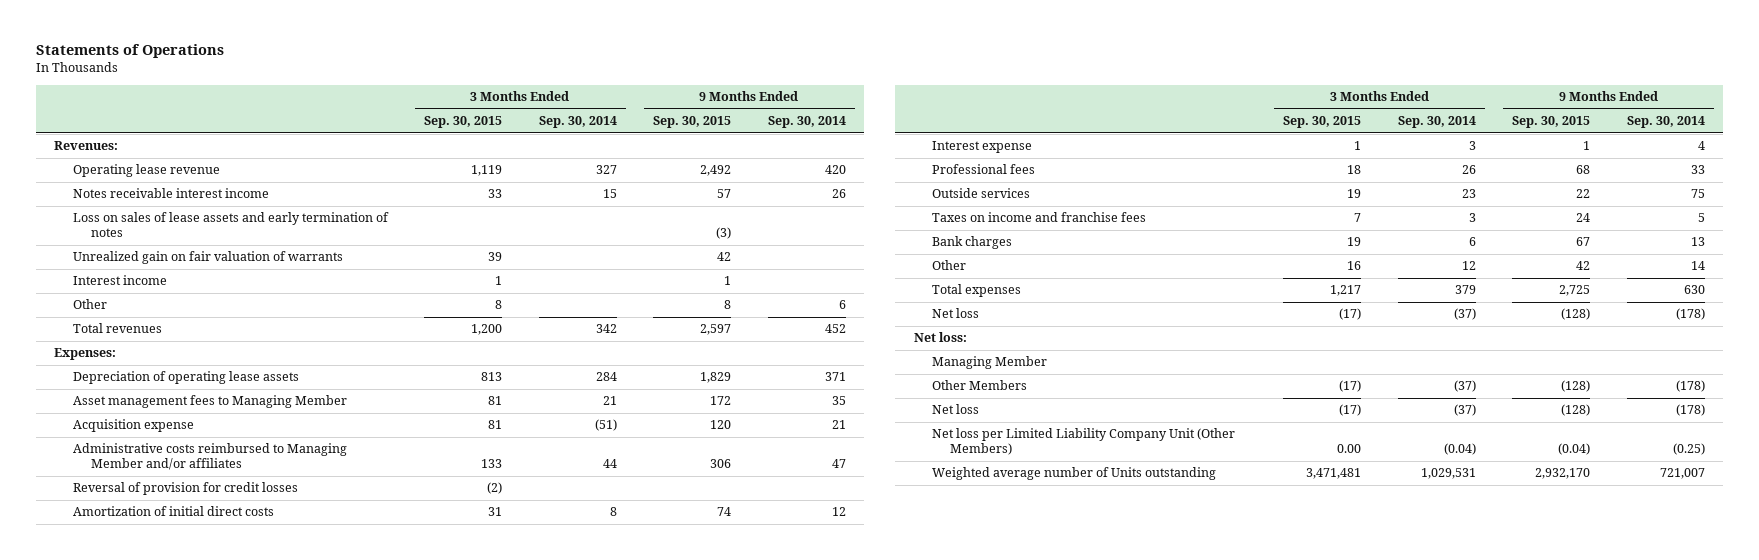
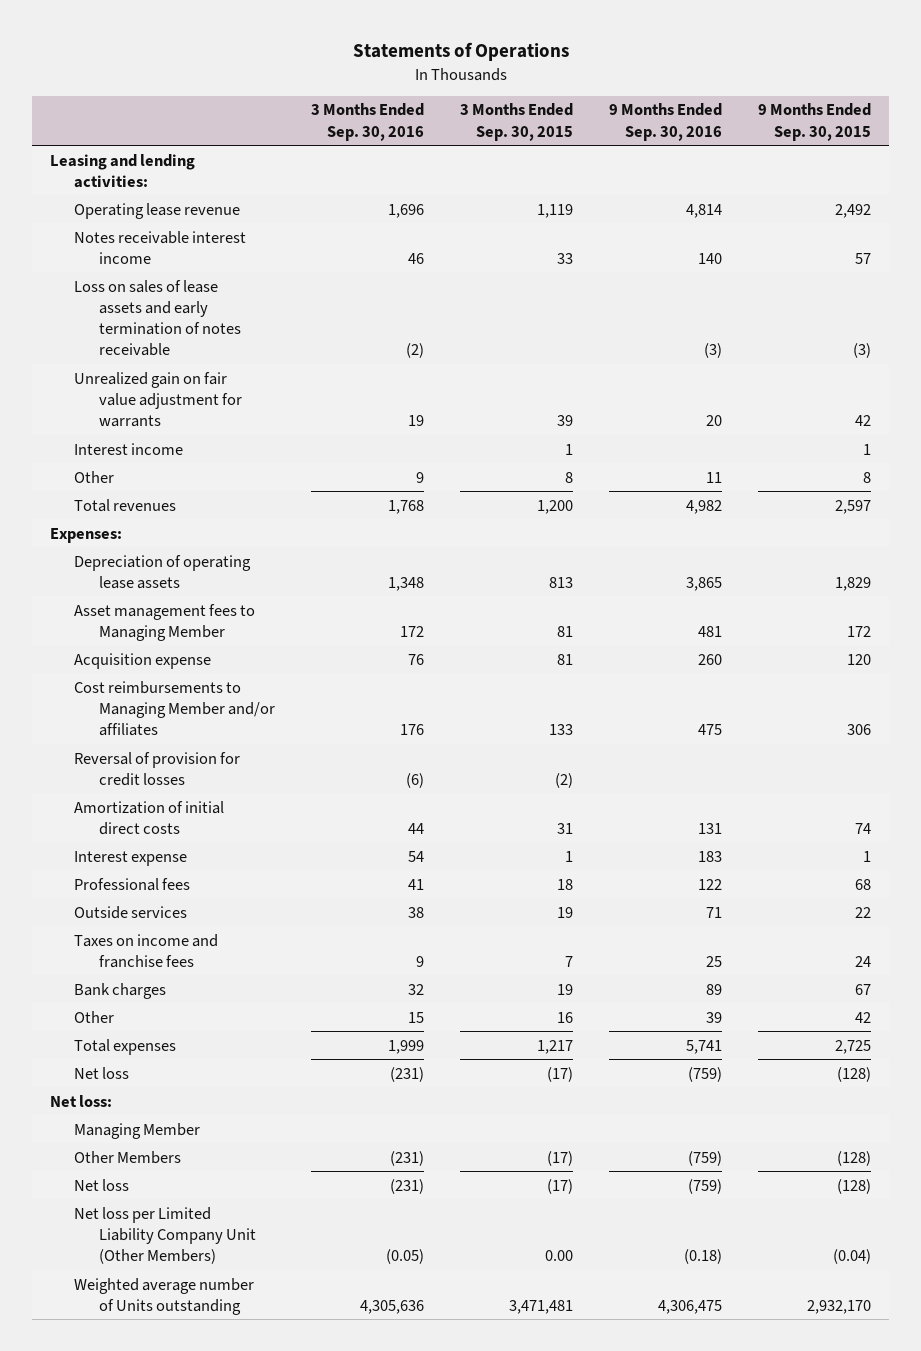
- | 3 Months Ended Sep. 30, 2015 | 3 Months Ended Sep. 30, 2014 | 9 Months Ended Sep. 30, 2015 | 9 Months Ended Sep. 30, 2014
+ | 3 Months Ended Sep. 30, 2016 | 3 Months Ended Sep. 30, 2015 | 9 Months Ended Sep. 30, 2016 | 9 Months Ended Sep. 30, 2015
- Revenues:
+ Leasing and lending activities:
- Loss on sales of lease assets and early termination of notes | | | (3) |
- Unrealized gain on fair valuation of warrants | 39 | | 42 |
+ Loss on sales of lease assets and early termination of notes receivable | (2) | | (3) | (3)
+ Unrealized gain on fair value adjustment for warrants | 19 | 39 | 20 | 42
- Administrative costs reimbursed to Managing Member and/or affiliates | 133 | 44 | 306 | 47
+ Cost reimbursements to Managing Member and/or affiliates | 176 | 133 | 475 | 306

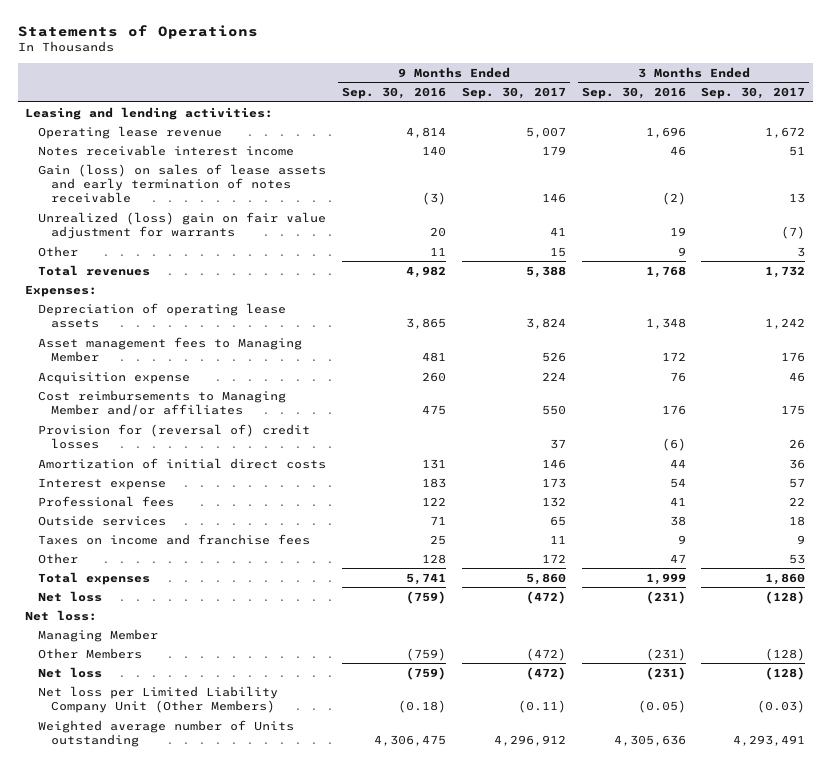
- | 3 Months Ended Sep. 30, 2016 | 3 Months Ended Sep. 30, 2015 | 9 Months Ended Sep. 30, 2016 | 9 Months Ended Sep. 30, 2015
+ | 9 Months Ended Sep. 30, 2016 | 9 Months Ended Sep. 30, 2017 | 3 Months Ended Sep. 30, 2016 | 3 Months Ended Sep. 30, 2017
- Loss on sales of lease assets and early termination of notes receivable | (2) | | (3) | (3)
- Unrealized gain on fair value adjustment for warrants | 19 | 39 | 20 | 42
- Interest income | | 1 | | 1
+ Gain (loss) on sales of lease assets and early termination of notes receivable | (3) | 146 | (2) | 13
+ Unrealized (loss) gain on fair value adjustment for warrants | 20 | 41 | 19 | (7)
- Reversal of provision for credit losses | (6) | (2) | |
+ Provision for (reversal of) credit losses | | 37 | (6) | 26
- Bank charges | 32 | 19 | 89 | 67
- Other | 15 | 16 | 39 | 42
+ Other | 128 | 172 | 47 | 53

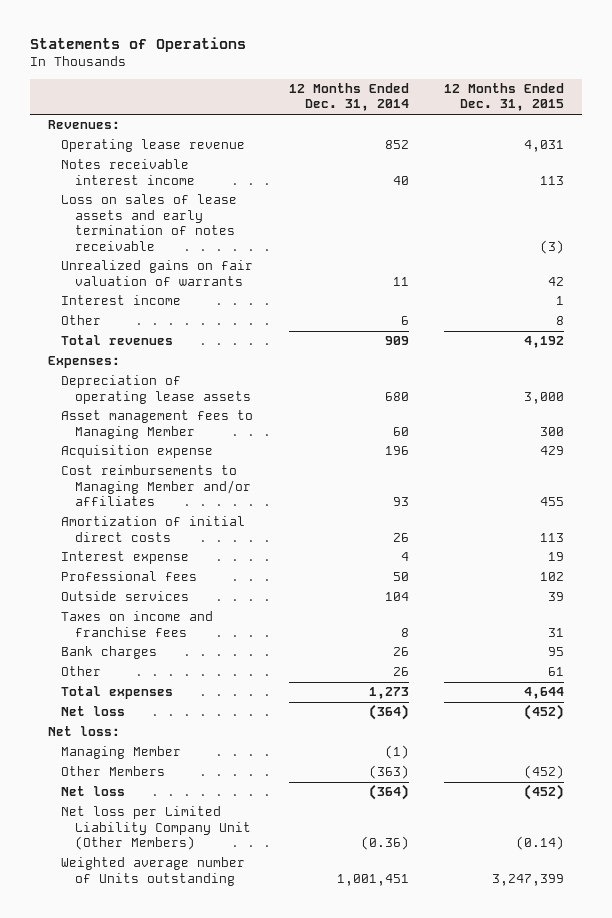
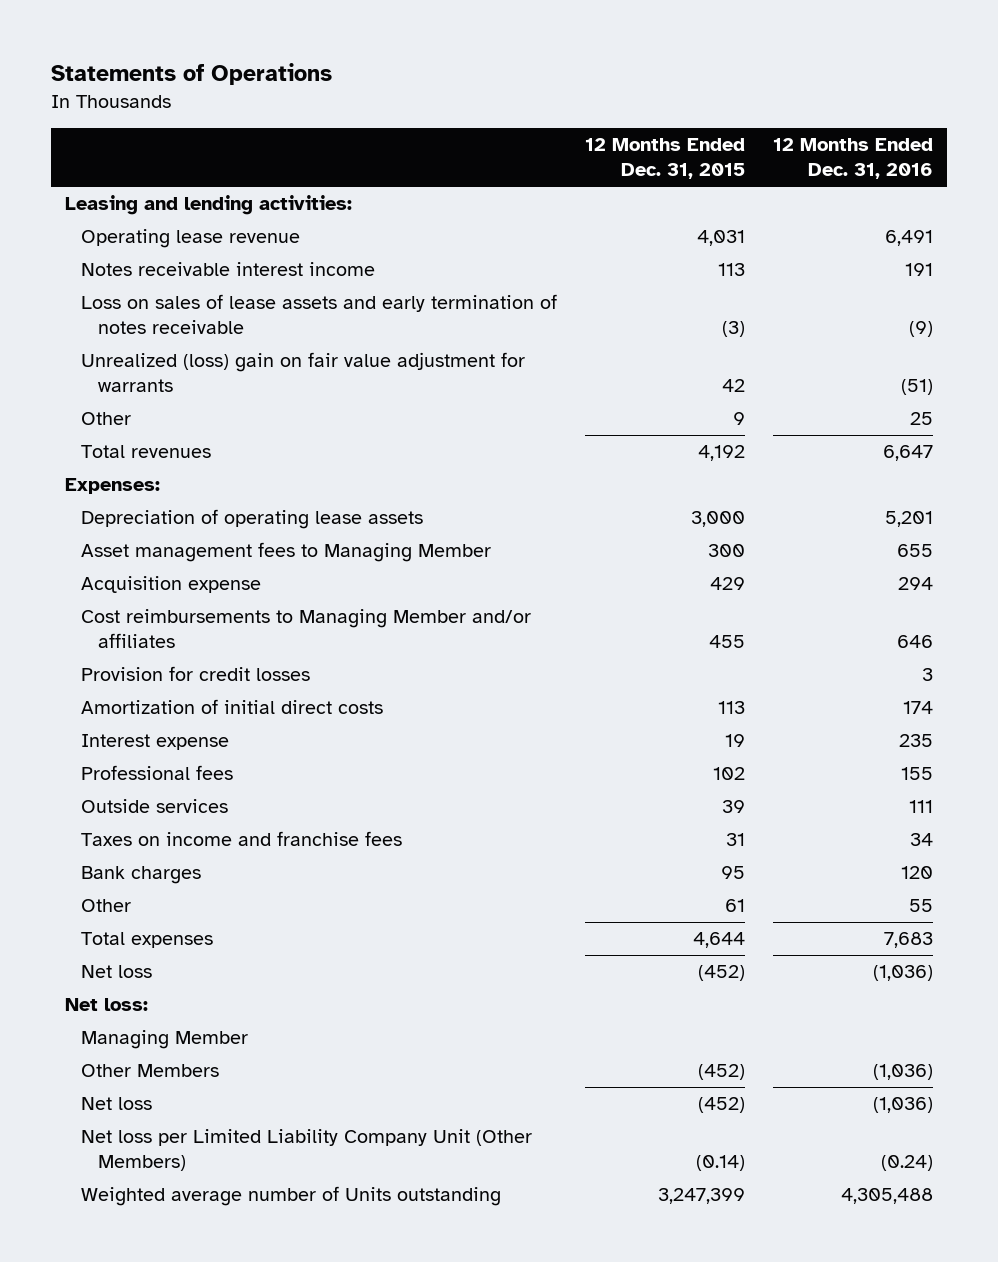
- | 12 Months Ended Dec. 31, 2014 | 12 Months Ended Dec. 31, 2015
+ | 12 Months Ended Dec. 31, 2015 | 12 Months Ended Dec. 31, 2016
- Revenues:
+ Leasing and lending activities:
- Unrealized gains on fair valuation of warrants | 11 | 42
- Interest income | | 1
- Other | 6 | 8
+ Unrealized (loss) gain on fair value adjustment for warrants | 42 | (51)
+ Other | 9 | 25
+ Provision for credit losses | | 3

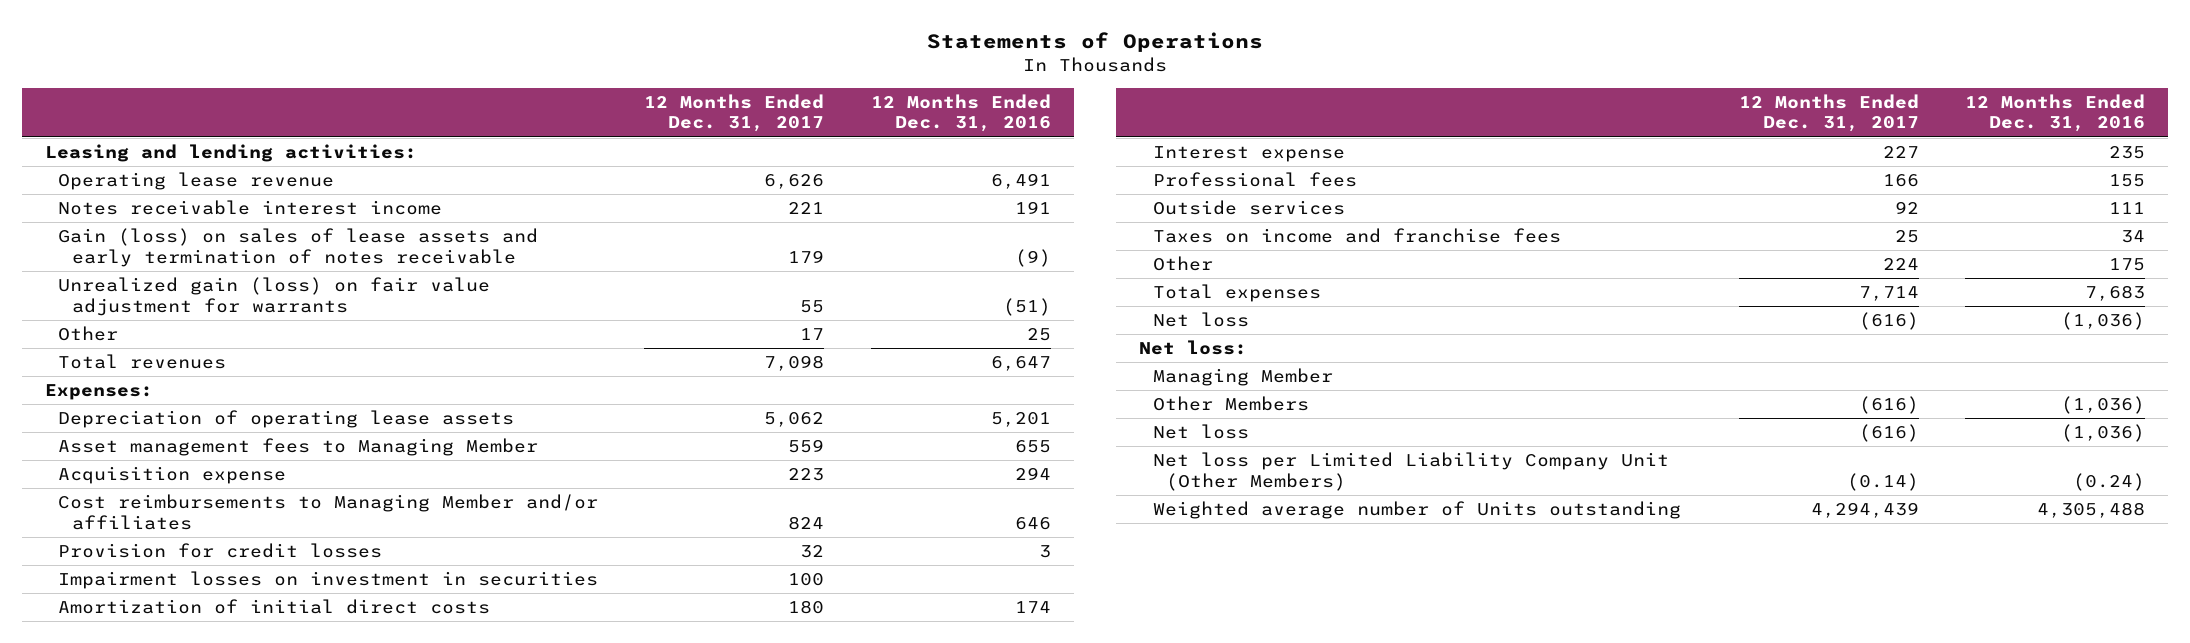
- | 12 Months Ended Dec. 31, 2015 | 12 Months Ended Dec. 31, 2016
+ | 12 Months Ended Dec. 31, 2017 | 12 Months Ended Dec. 31, 2016
- Loss on sales of lease assets and early termination of notes receivable | (3) | (9)
- Unrealized (loss) gain on fair value adjustment for warrants | 42 | (51)
+ Gain (loss) on sales of lease assets and early termination of notes receivable | 179 | (9)
+ Unrealized gain (loss) on fair value adjustment for warrants | 55 | (51)
+ Impairment losses on investment in securities | 100 |
- Bank charges | 95 | 120
- Other | 61 | 55
+ Other | 224 | 175

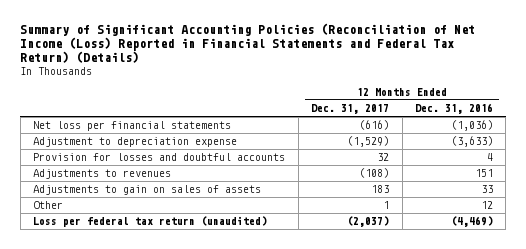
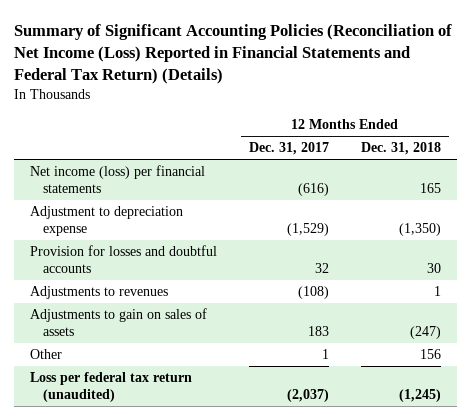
- | 12 Months Ended Dec. 31, 2017 | 12 Months Ended Dec. 31, 2016
+ | 12 Months Ended Dec. 31, 2017 | 12 Months Ended Dec. 31, 2018
- Net loss per financial statements | (616) | (1,036)
+ Net income (loss) per financial statements | (616) | 165

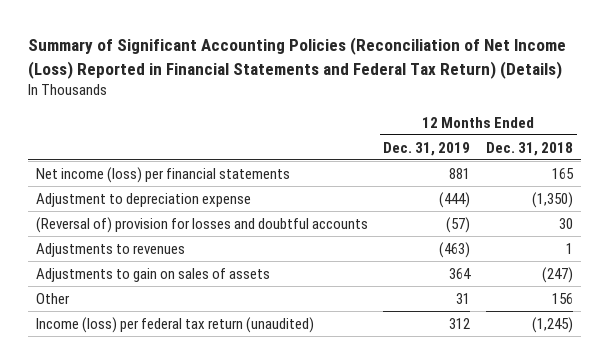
- | 12 Months Ended Dec. 31, 2017 | 12 Months Ended Dec. 31, 2018
+ | 12 Months Ended Dec. 31, 2019 | 12 Months Ended Dec. 31, 2018
- Provision for losses and doubtful accounts | 32 | 30
+ (Reversal of) provision for losses and doubtful accounts | (57) | 30
- Loss per federal tax return (unaudited) | (2,037) | (1,245)
+ Income (loss) per federal tax return (unaudited) | 312 | (1,245)

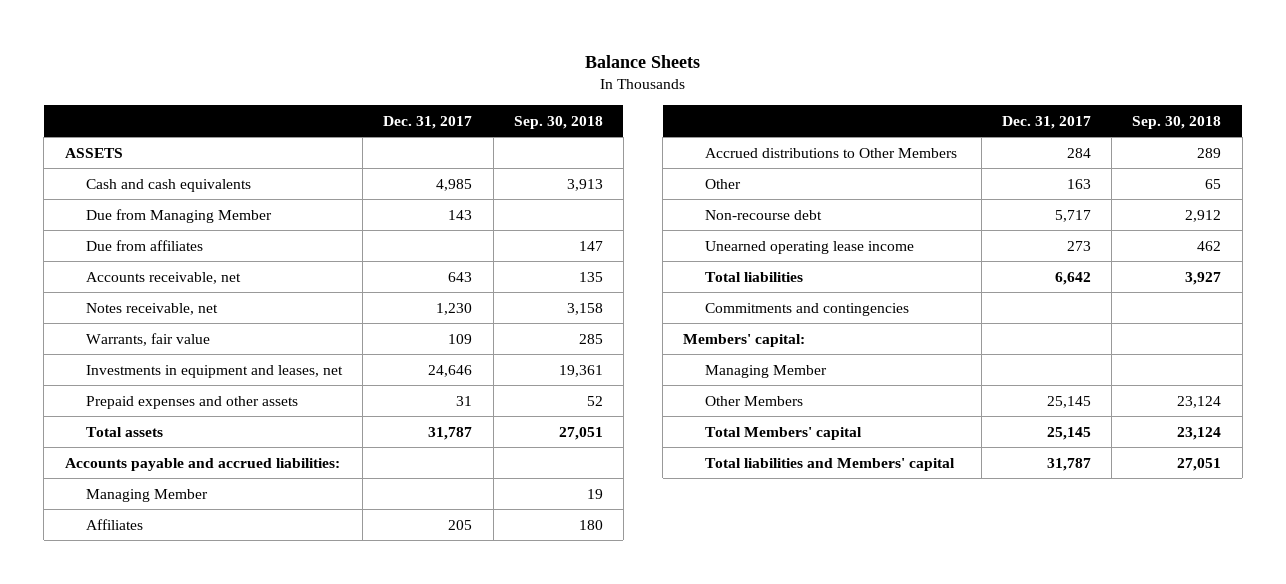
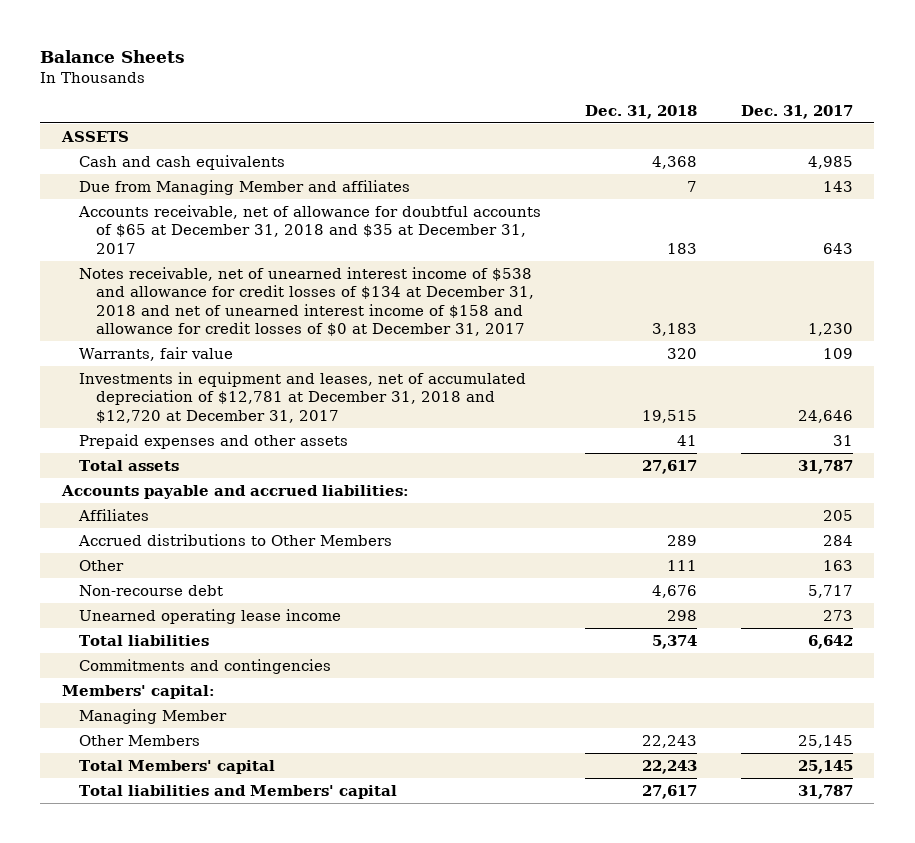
- | Dec. 31, 2017 | Sep. 30, 2018
+ | Dec. 31, 2018 | Dec. 31, 2017
- Due from Managing Member | 143 |
- Due from affiliates | | 147
- Accounts receivable, net | 643 | 135
- Notes receivable, net | 1,230 | 3,158
+ Due from Managing Member and affiliates | 7 | 143
+ Accounts receivable, net of allowance for doubtful accounts of $65 at December 31, 2018 and $35 at December 31, 2017 | 183 | 643
+ Notes receivable, net of unearned interest income of $538 and allowance for credit losses of $134 at December 31, 2018 and net of unearned interest income of $158 and allowance for credit losses of $0 at December 31, 2017 | 3,183 | 1,230
- Investments in equipment and leases, net | 24,646 | 19,361
+ Investments in equipment and leases, net of accumulated depreciation of $12,781 at December 31, 2018 and $12,720 at December 31, 2017 | 19,515 | 24,646
- Managing Member | | 19

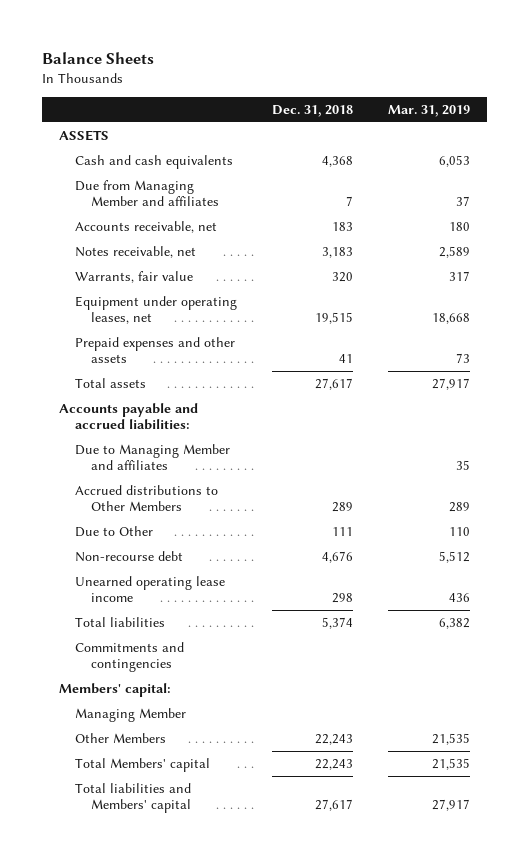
- | Dec. 31, 2018 | Dec. 31, 2017
+ | Dec. 31, 2018 | Mar. 31, 2019
- Accounts receivable, net of allowance for doubtful accounts of $65 at December 31, 2018 and $35 at December 31, 2017 | 183 | 643
- Notes receivable, net of unearned interest income of $538 and allowance for credit losses of $134 at December 31, 2018 and net of unearned interest income of $158 and allowance for credit losses of $0 at December 31, 2017 | 3,183 | 1,230
+ Accounts receivable, net | 183 | 180
+ Notes receivable, net | 3,183 | 2,589
- Investments in equipment and leases, net of accumulated depreciation of $12,781 at December 31, 2018 and $12,720 at December 31, 2017 | 19,515 | 24,646
+ Equipment under operating leases, net | 19,515 | 18,668
- Affiliates | | 205
+ Due to Managing Member and affiliates | | 35
- Other | 111 | 163
+ Due to Other | 111 | 110

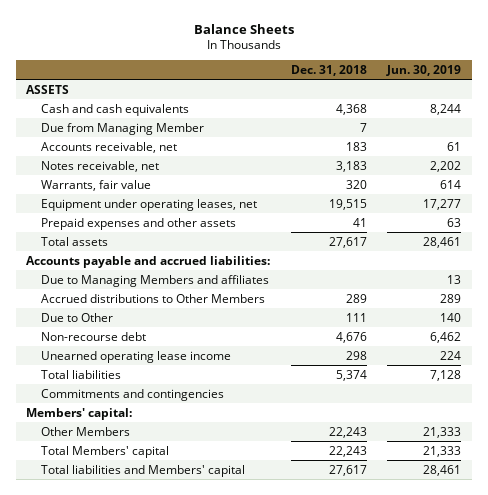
- | Dec. 31, 2018 | Mar. 31, 2019
+ | Dec. 31, 2018 | Jun. 30, 2019
- Due from Managing Member and affiliates | 7 | 37
+ Due from Managing Member | 7 |
- Due to Managing Member and affiliates | | 35
+ Due to Managing Members and affiliates | | 13
- Managing Member

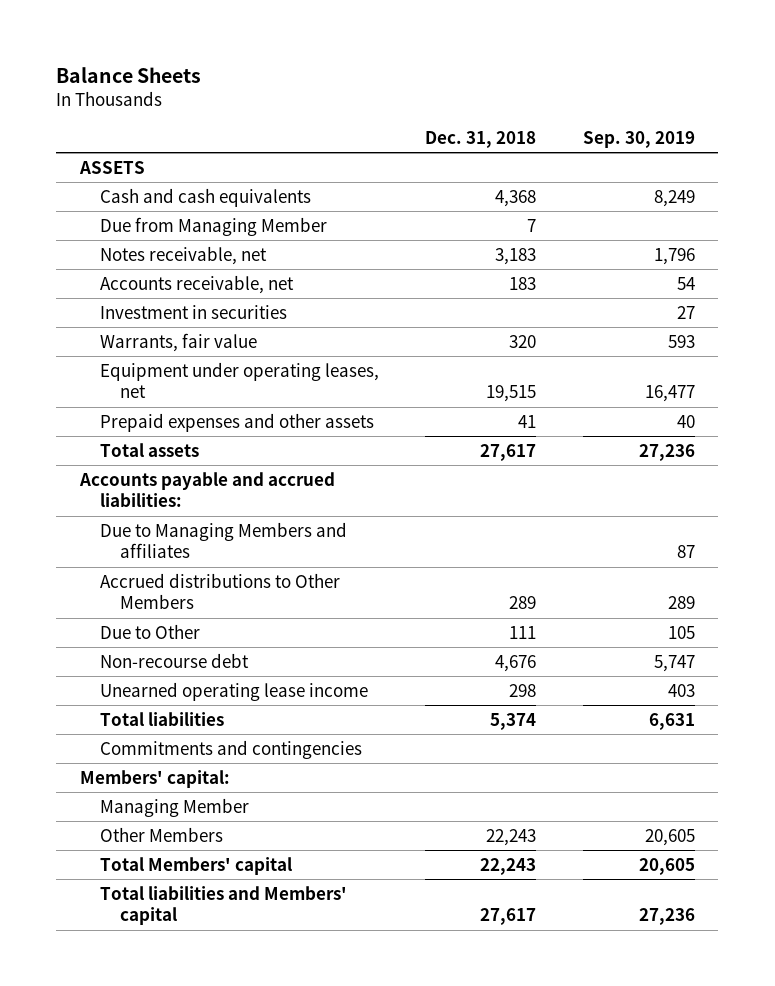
- | Dec. 31, 2018 | Jun. 30, 2019
+ | Dec. 31, 2018 | Sep. 30, 2019
moved down: Accounts receivable, net | 183 | 54
+ Investment in securities | | 27
+ Managing Member

